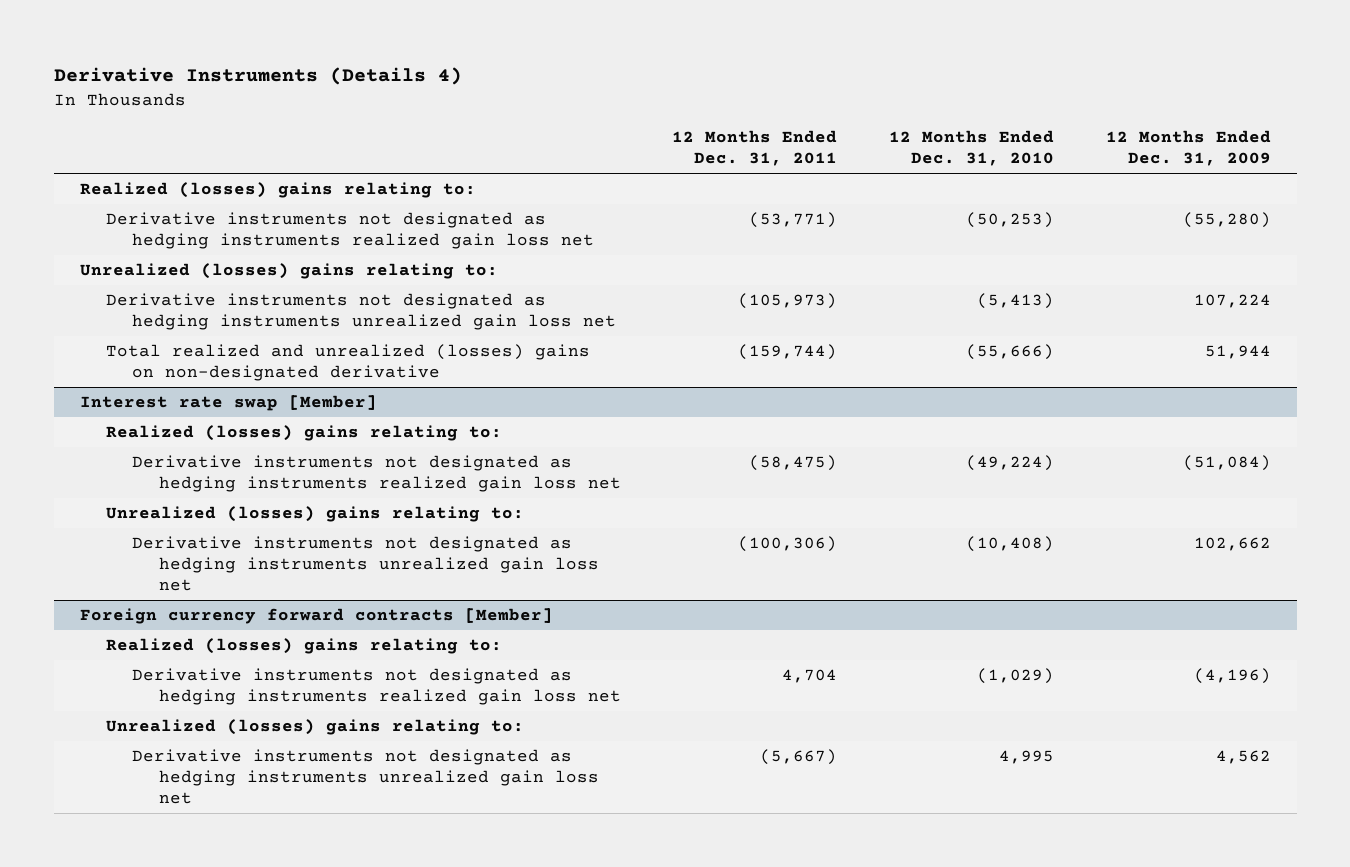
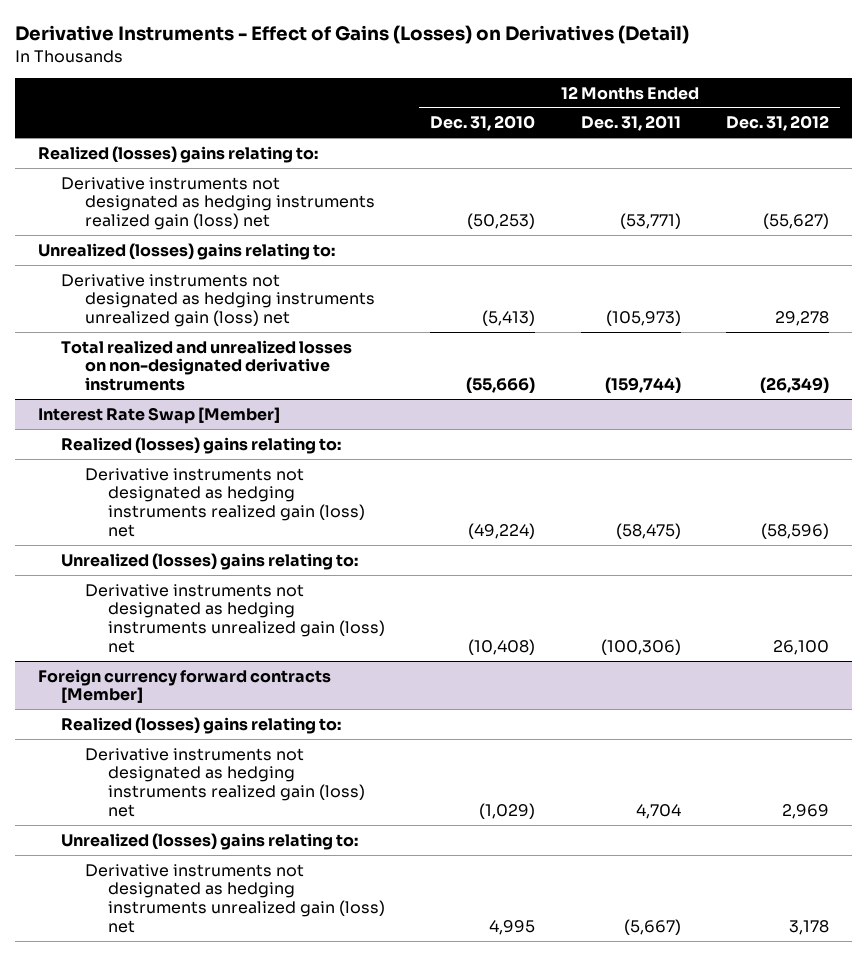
- Derivative Instruments (Details 4)
+ Derivative Instruments - Effect of Gains (Losses) on Derivatives (Detail)
- | 12 Months Ended Dec. 31, 2011 | 12 Months Ended Dec. 31, 2010 | 12 Months Ended Dec. 31, 2009
+ | 12 Months Ended Dec. 31, 2010 | 12 Months Ended Dec. 31, 2011 | 12 Months Ended Dec. 31, 2012
- Derivative instruments not designated as hedging instruments realized gain loss net | (53,771) | (50,253) | (55,280)
+ Derivative instruments not designated as hedging instruments realized gain (loss) net | (50,253) | (53,771) | (55,627)
- Derivative instruments not designated as hedging instruments unrealized gain loss net | (105,973) | (5,413) | 107,224
- Total realized and unrealized (losses) gains on non-designated derivative | (159,744) | (55,666) | 51,944
- Interest rate swap [Member]
+ Derivative instruments not designated as hedging instruments unrealized gain (loss) net | (5,413) | (105,973) | 29,278
+ Total realized and unrealized losses on non-designated derivative instruments | (55,666) | (159,744) | (26,349)
+ Interest Rate Swap [Member]
- Derivative instruments not designated as hedging instruments realized gain loss net | (58,475) | (49,224) | (51,084)
+ Derivative instruments not designated as hedging instruments realized gain (loss) net | (49,224) | (58,475) | (58,596)
- Derivative instruments not designated as hedging instruments unrealized gain loss net | (100,306) | (10,408) | 102,662
+ Derivative instruments not designated as hedging instruments unrealized gain (loss) net | (10,408) | (100,306) | 26,100
@ Foreign currency forward contracts [Member]
- Derivative instruments not designated as hedging instruments realized gain loss net | 4,704 | (1,029) | (4,196)
+ Derivative instruments not designated as hedging instruments realized gain (loss) net | (1,029) | 4,704 | 2,969
- Derivative instruments not designated as hedging instruments unrealized gain loss net | (5,667) | 4,995 | 4,562
+ Derivative instruments not designated as hedging instruments unrealized gain (loss) net | 4,995 | (5,667) | 3,178

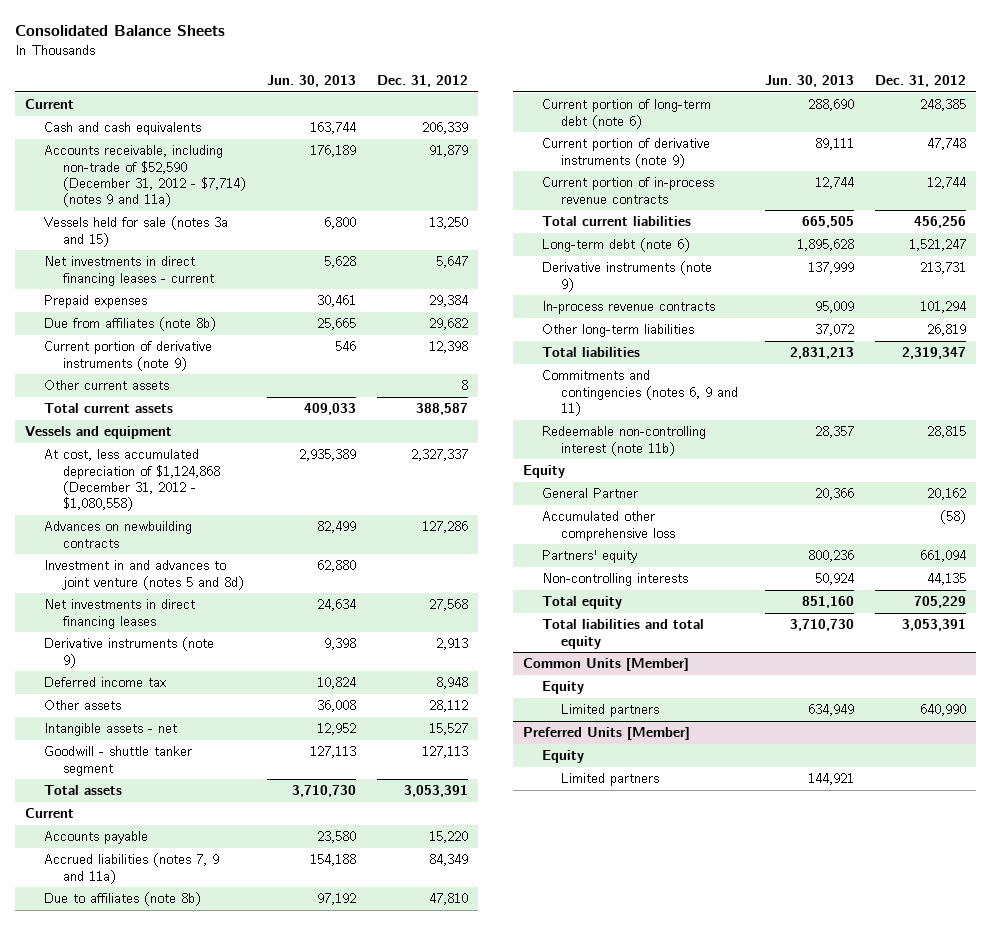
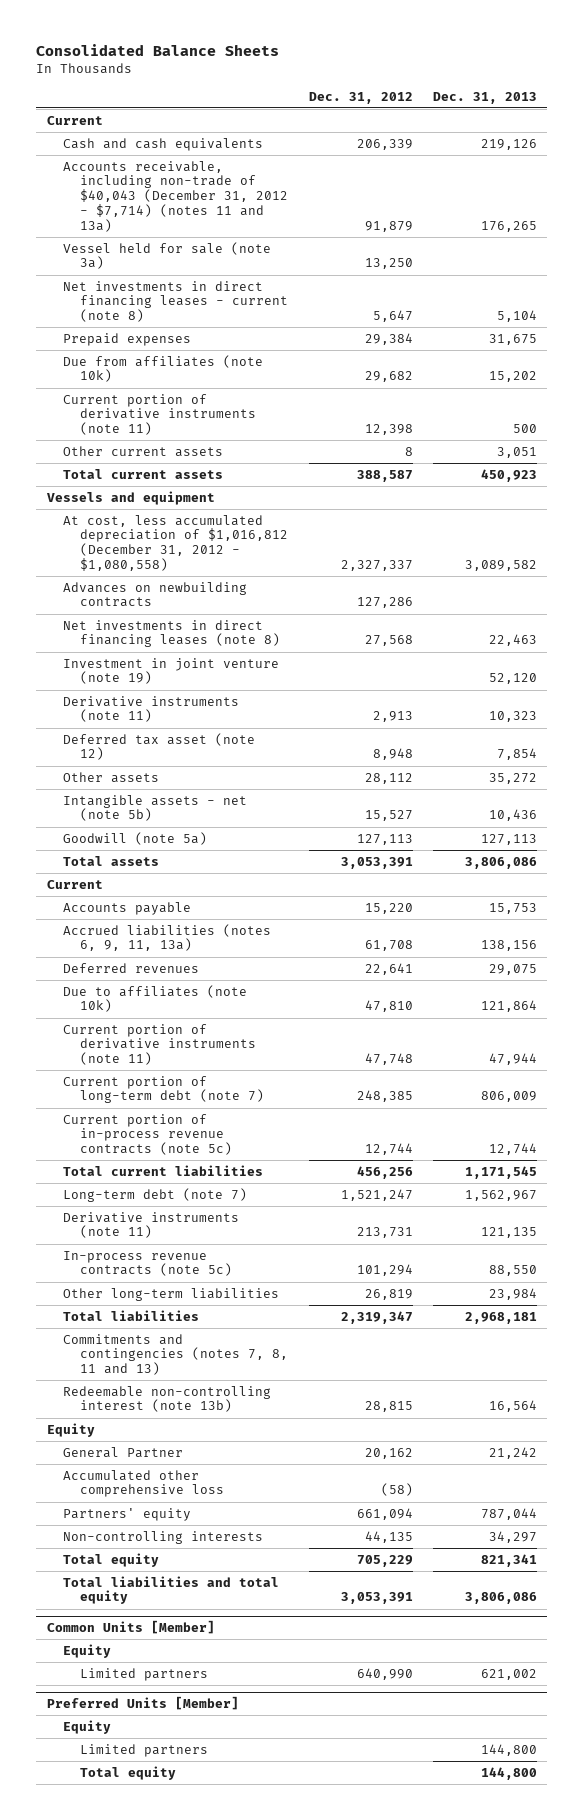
- | Jun. 30, 2013 | Dec. 31, 2012
+ | Dec. 31, 2012 | Dec. 31, 2013
- Accounts receivable, including non-trade of $52,590 (December 31, 2012 - $7,714) (notes 9 and 11a) | 176,189 | 91,879
- Vessels held for sale (notes 3a and 15) | 6,800 | 13,250
- Net investments in direct financing leases - current | 5,628 | 5,647
+ Accounts receivable, including non-trade of $40,043 (December 31, 2012 - $7,714) (notes 11 and 13a) | 91,879 | 176,265
+ Vessel held for sale (note 3a) | 13,250 |
+ Net investments in direct financing leases - current (note 8) | 5,647 | 5,104
- Due from affiliates (note 8b) | 25,665 | 29,682
- Current portion of derivative instruments (note 9) | 546 | 12,398
+ Due from affiliates (note 10k) | 29,682 | 15,202
+ Current portion of derivative instruments (note 11) | 12,398 | 500
- At cost, less accumulated depreciation of $1,124,868 (December 31, 2012 - $1,080,558) | 2,935,389 | 2,327,337
+ At cost, less accumulated depreciation of $1,016,812 (December 31, 2012 - $1,080,558) | 2,327,337 | 3,089,582
- Investment in and advances to joint venture (notes 5 and 8d) | 62,880 |
- Net investments in direct financing leases | 24,634 | 27,568
- Derivative instruments (note 9) | 9,398 | 2,913
- Deferred income tax | 10,824 | 8,948
+ Net investments in direct financing leases (note 8) | 27,568 | 22,463
+ Investment in joint venture (note 19) | | 52,120
+ Derivative instruments (note 11) | 2,913 | 10,323
+ Deferred tax asset (note 12) | 8,948 | 7,854
- Intangible assets - net | 12,952 | 15,527
- Goodwill - shuttle tanker segment | 127,113 | 127,113
+ Intangible assets - net (note 5b) | 15,527 | 10,436
+ Goodwill (note 5a) | 127,113 | 127,113
- Accrued liabilities (notes 7, 9 and 11a) | 154,188 | 84,349
- Due to affiliates (note 8b) | 97,192 | 47,810
- Current portion of long-term debt (note 6) | 288,690 | 248,385
- Current portion of derivative instruments (note 9) | 89,111 | 47,748
- Current portion of in-process revenue contracts | 12,744 | 12,744
+ Accrued liabilities (notes 6, 9, 11, 13a) | 61,708 | 138,156
+ Deferred revenues | 22,641 | 29,075
+ Due to affiliates (note 10k) | 47,810 | 121,864
+ Current portion of derivative instruments (note 11) | 47,748 | 47,944
+ Current portion of long-term debt (note 7) | 248,385 | 806,009
+ Current portion of in-process revenue contracts (note 5c) | 12,744 | 12,744
- Long-term debt (note 6) | 1,895,628 | 1,521,247
- Derivative instruments (note 9) | 137,999 | 213,731
- In-process revenue contracts | 95,009 | 101,294
+ Long-term debt (note 7) | 1,521,247 | 1,562,967
+ Derivative instruments (note 11) | 213,731 | 121,135
+ In-process revenue contracts (note 5c) | 101,294 | 88,550
- Commitments and contingencies (notes 6, 9 and 11)
- Redeemable non-controlling interest (note 11b) | 28,357 | 28,815
+ Commitments and contingencies (notes 7, 8, 11 and 13)
+ Redeemable non-controlling interest (note 13b) | 28,815 | 16,564
@ Preferred Units [Member]
+ Total equity | | 144,800

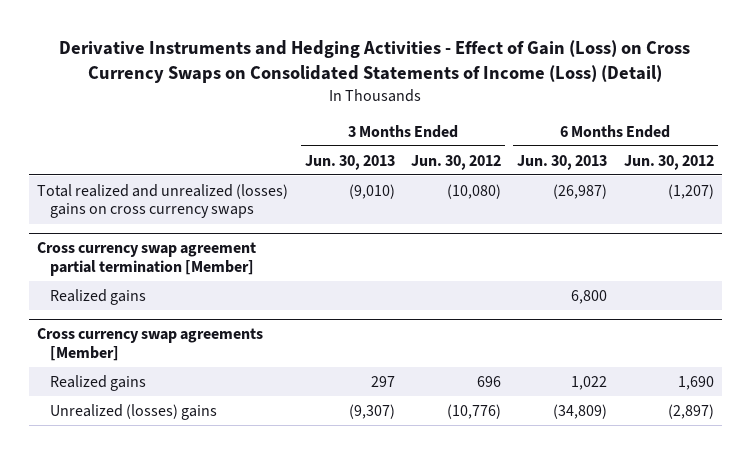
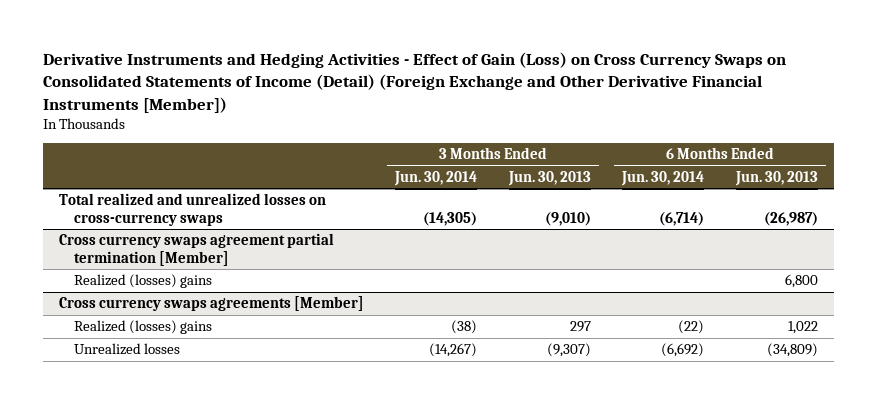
- Derivative Instruments and Hedging Activities - Effect of Gain (Loss) on Cross Currency Swaps on Consolidated Statements of Income (Loss) (Detail)
+ Derivative Instruments and Hedging Activities - Effect of Gain (Loss) on Cross Currency Swaps on Consolidated Statements of Income (Detail) (Foreign Exchange and Other Derivative Financial Instruments [Member])
- | 3 Months Ended Jun. 30, 2013 | 3 Months Ended Jun. 30, 2012 | 6 Months Ended Jun. 30, 2013 | 6 Months Ended Jun. 30, 2012
+ | 3 Months Ended Jun. 30, 2014 | 3 Months Ended Jun. 30, 2013 | 6 Months Ended Jun. 30, 2014 | 6 Months Ended Jun. 30, 2013
- Total realized and unrealized (losses) gains on cross currency swaps | (9,010) | (10,080) | (26,987) | (1,207)
- Cross currency swap agreement partial termination [Member]
- Realized gains | | | 6,800 |
- Cross currency swap agreements [Member]
- Realized gains | 297 | 696 | 1,022 | 1,690
- Unrealized (losses) gains | (9,307) | (10,776) | (34,809) | (2,897)
+ Total realized and unrealized losses on cross-currency swaps | (14,305) | (9,010) | (6,714) | (26,987)
+ Cross currency swaps agreement partial termination [Member]
+ Realized (losses) gains | | | | 6,800
+ Cross currency swaps agreements [Member]
+ Realized (losses) gains | (38) | 297 | (22) | 1,022
+ Unrealized losses | (14,267) | (9,307) | (6,692) | (34,809)

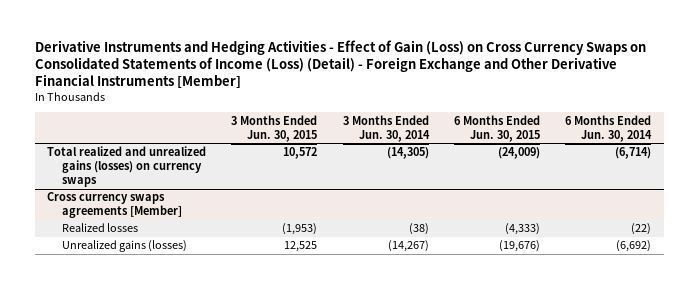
- Derivative Instruments and Hedging Activities - Effect of Gain (Loss) on Cross Currency Swaps on Consolidated Statements of Income (Detail) (Foreign Exchange and Other Derivative Financial Instruments [Member])
+ Derivative Instruments and Hedging Activities - Effect of Gain (Loss) on Cross Currency Swaps on Consolidated Statements of Income (Loss) (Detail) - Foreign Exchange and Other Derivative Financial Instruments [Member]
- | 3 Months Ended Jun. 30, 2014 | 3 Months Ended Jun. 30, 2013 | 6 Months Ended Jun. 30, 2014 | 6 Months Ended Jun. 30, 2013
+ | 3 Months Ended Jun. 30, 2015 | 3 Months Ended Jun. 30, 2014 | 6 Months Ended Jun. 30, 2015 | 6 Months Ended Jun. 30, 2014
- Total realized and unrealized losses on cross-currency swaps | (14,305) | (9,010) | (6,714) | (26,987)
- Cross currency swaps agreement partial termination [Member]
- Realized (losses) gains | | | | 6,800
+ Total realized and unrealized gains (losses) on currency swaps | 10,572 | (14,305) | (24,009) | (6,714)
@ Cross currency swaps agreements [Member]
- Realized (losses) gains | (38) | 297 | (22) | 1,022
- Unrealized losses | (14,267) | (9,307) | (6,692) | (34,809)
+ Realized losses | (1,953) | (38) | (4,333) | (22)
+ Unrealized gains (losses) | 12,525 | (14,267) | (19,676) | (6,692)

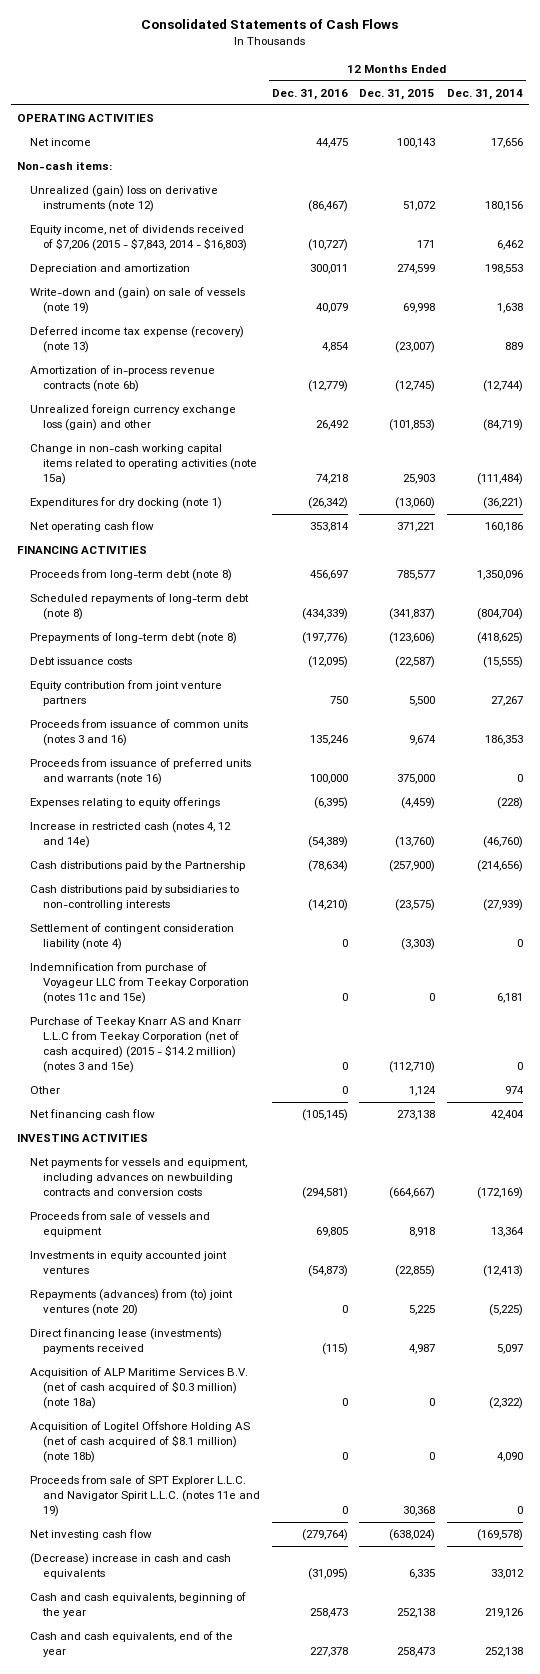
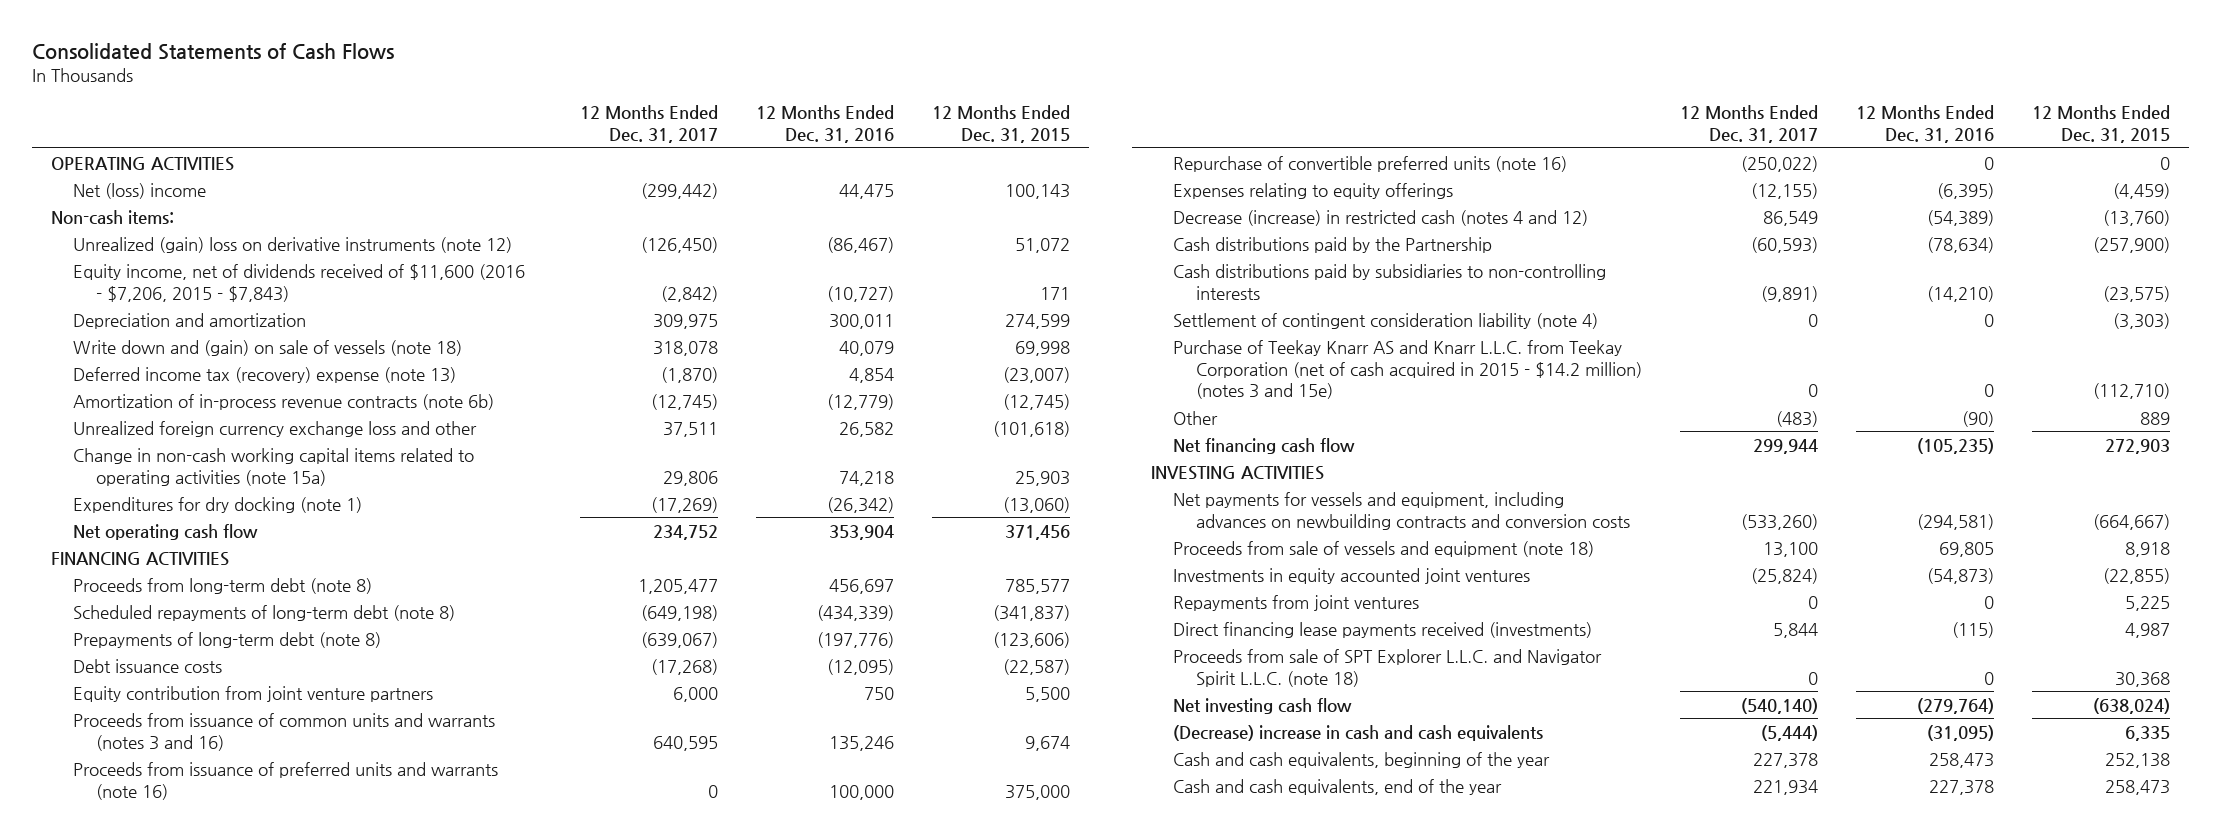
- | 12 Months Ended Dec. 31, 2016 | 12 Months Ended Dec. 31, 2015 | 12 Months Ended Dec. 31, 2014
+ | 12 Months Ended Dec. 31, 2017 | 12 Months Ended Dec. 31, 2016 | 12 Months Ended Dec. 31, 2015
- Net income | 44,475 | 100,143 | 17,656
+ Net (loss) income | (299,442) | 44,475 | 100,143
- Equity income, net of dividends received of $7,206 (2015 - $7,843, 2014 - $16,803) | (10,727) | 171 | 6,462
+ Equity income, net of dividends received of $11,600 (2016 - $7,206, 2015 - $7,843) | (2,842) | (10,727) | 171
- Write-down and (gain) on sale of vessels (note 19) | 40,079 | 69,998 | 1,638
- Deferred income tax expense (recovery) (note 13) | 4,854 | (23,007) | 889
+ Write down and (gain) on sale of vessels (note 18) | 318,078 | 40,079 | 69,998
+ Deferred income tax (recovery) expense (note 13) | (1,870) | 4,854 | (23,007)
- Unrealized foreign currency exchange loss (gain) and other | 26,492 | (101,853) | (84,719)
+ Unrealized foreign currency exchange loss and other | 37,511 | 26,582 | (101,618)
- Net operating cash flow | 353,814 | 371,221 | 160,186
+ Net operating cash flow | 234,752 | 353,904 | 371,456
- Proceeds from issuance of common units (notes 3 and 16) | 135,246 | 9,674 | 186,353
+ Proceeds from issuance of common units and warrants (notes 3 and 16) | 640,595 | 135,246 | 9,674
+ Repurchase of convertible preferred units (note 16) | (250,022) | 0 | 0
- Increase in restricted cash (notes 4, 12 and 14e) | (54,389) | (13,760) | (46,760)
+ Decrease (increase) in restricted cash (notes 4 and 12) | 86,549 | (54,389) | (13,760)
- Indemnification from purchase of Voyageur LLC from Teekay Corporation (notes 11c and 15e) | 0 | 0 | 6,181
- Purchase of Teekay Knarr AS and Knarr L.L.C from Teekay Corporation (net of cash acquired) (2015 - $14.2 million) (notes 3 and 15e) | 0 | (112,710) | 0
- Other | 0 | 1,124 | 974
- Net financing cash flow | (105,145) | 273,138 | 42,404
+ Purchase of Teekay Knarr AS and Knarr L.L.C. from Teekay Corporation (net of cash acquired in 2015 - $14.2 million) (notes 3 and 15e) | 0 | 0 | (112,710)
+ Other | (483) | (90) | 889
+ Net financing cash flow | 299,944 | (105,235) | 272,903
- Proceeds from sale of vessels and equipment | 69,805 | 8,918 | 13,364
+ Proceeds from sale of vessels and equipment (note 18) | 13,100 | 69,805 | 8,918
- Repayments (advances) from (to) joint ventures (note 20) | 0 | 5,225 | (5,225)
- Direct financing lease (investments) payments received | (115) | 4,987 | 5,097
- Acquisition of ALP Maritime Services B.V. (net of cash acquired of $0.3 million) (note 18a) | 0 | 0 | (2,322)
- Acquisition of Logitel Offshore Holding AS (net of cash acquired of $8.1 million) (note 18b) | 0 | 0 | 4,090
- Proceeds from sale of SPT Explorer L.L.C. and Navigator Spirit L.L.C. (notes 11e and 19) | 0 | 30,368 | 0
+ Repayments from joint ventures | 0 | 0 | 5,225
+ Direct financing lease payments received (investments) | 5,844 | (115) | 4,987
+ Proceeds from sale of SPT Explorer L.L.C. and Navigator Spirit L.L.C. (note 18) | 0 | 0 | 30,368

